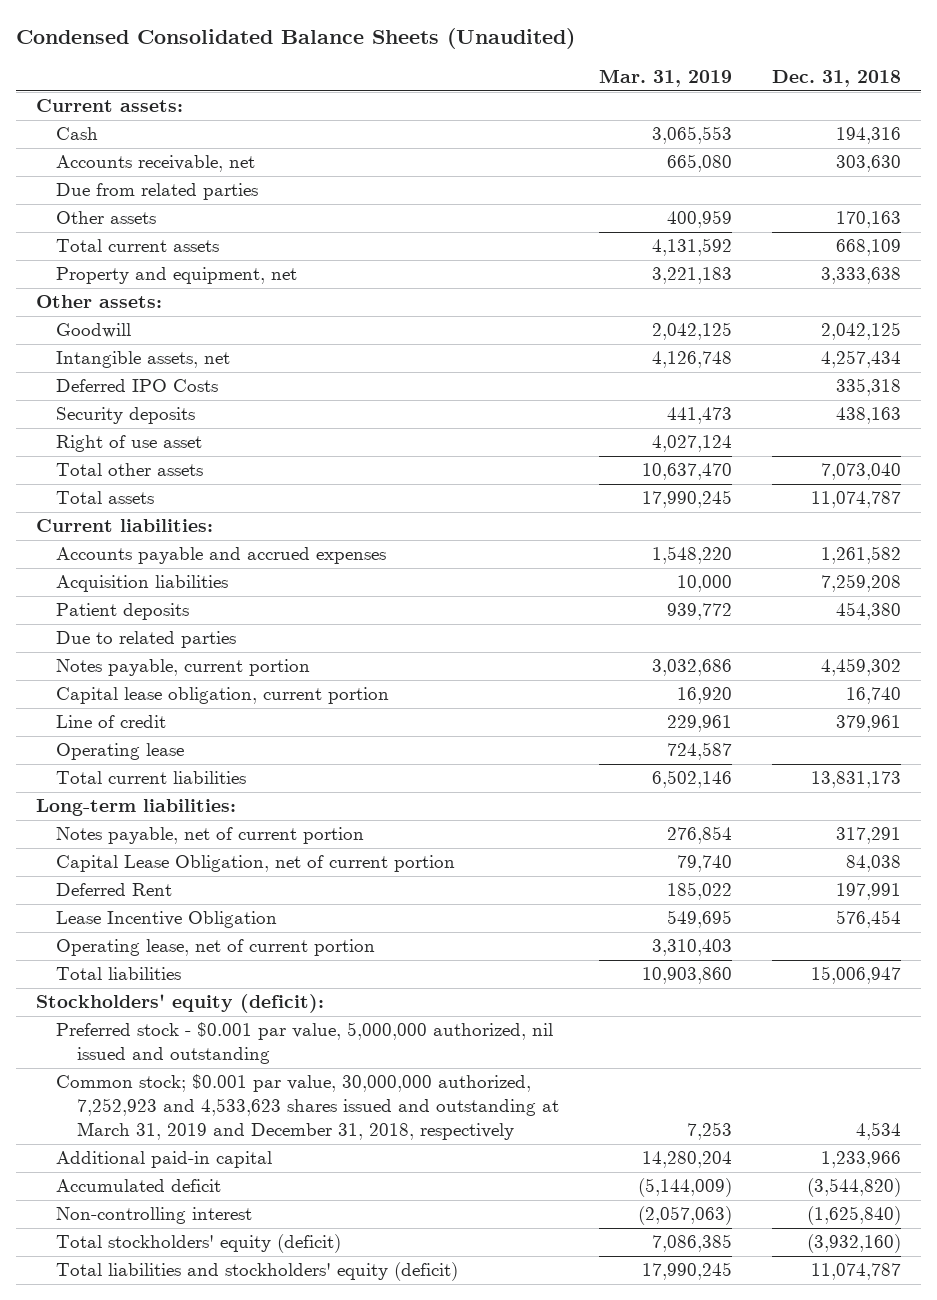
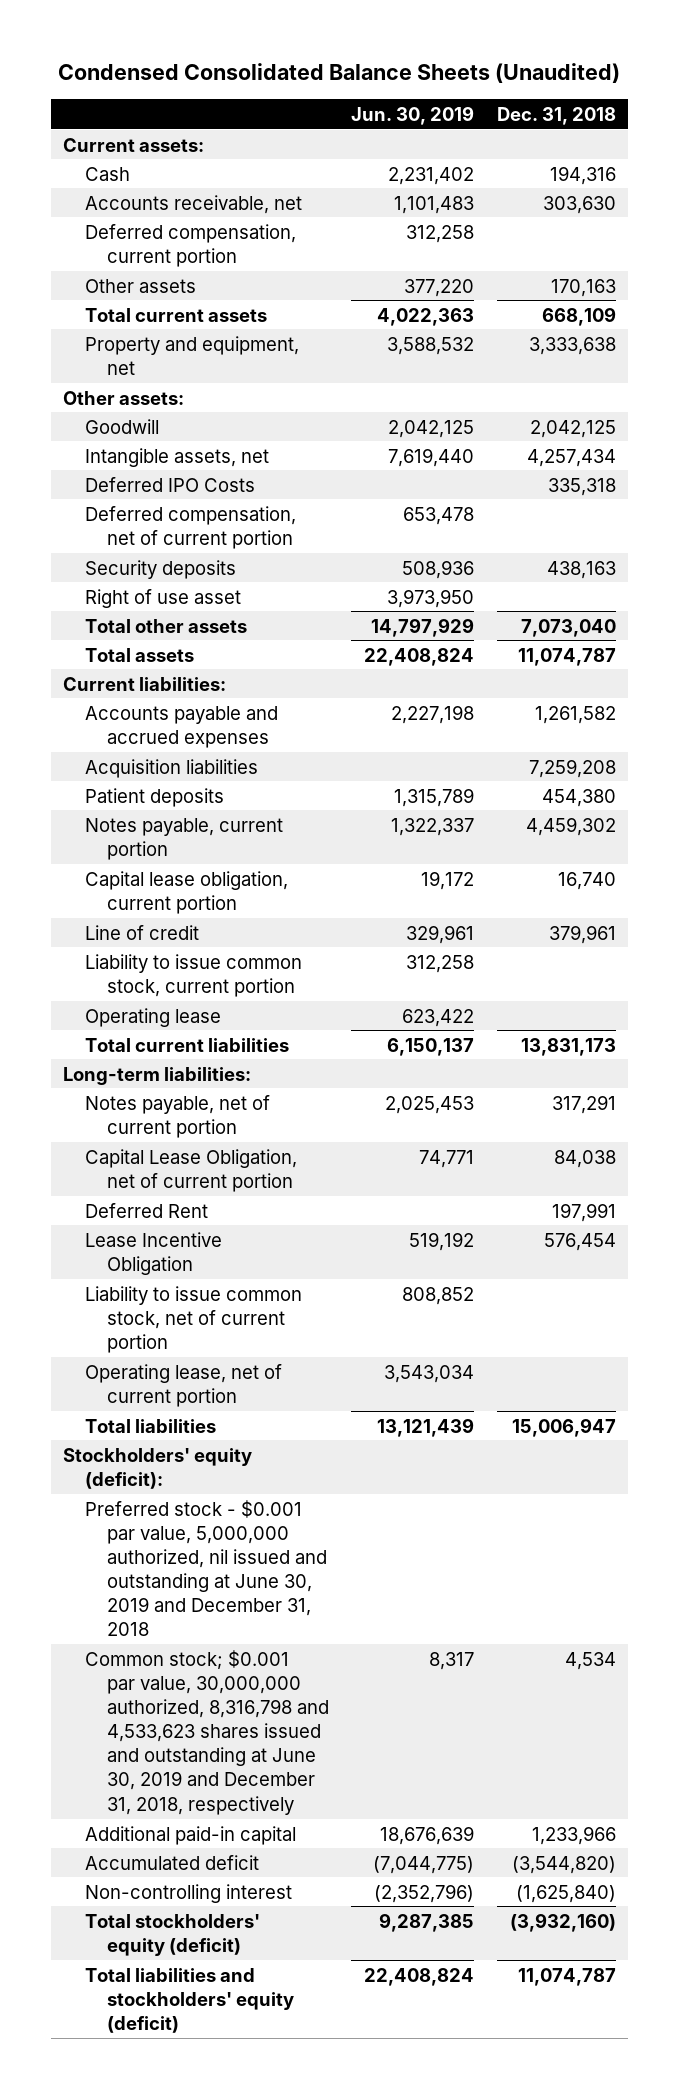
- | Mar. 31, 2019 | Dec. 31, 2018
+ | Jun. 30, 2019 | Dec. 31, 2018
- Due from related parties
+ Deferred compensation, current portion | 312,258 |
+ Deferred compensation, net of current portion | 653,478 |
- Due to related parties
+ Liability to issue common stock, current portion | 312,258 |
+ Liability to issue common stock, net of current portion | 808,852 |
- Preferred stock - $0.001 par value, 5,000,000 authorized, nil issued and outstanding
- Common stock; $0.001 par value, 30,000,000 authorized, 7,252,923 and 4,533,623 shares issued and outstanding at March 31, 2019 and December 31, 2018, respectively | 7,253 | 4,534
+ Preferred stock - $0.001 par value, 5,000,000 authorized, nil issued and outstanding at June 30, 2019 and December 31, 2018
+ Common stock; $0.001 par value, 30,000,000 authorized, 8,316,798 and 4,533,623 shares issued and outstanding at June 30, 2019 and December 31, 2018, respectively | 8,317 | 4,534

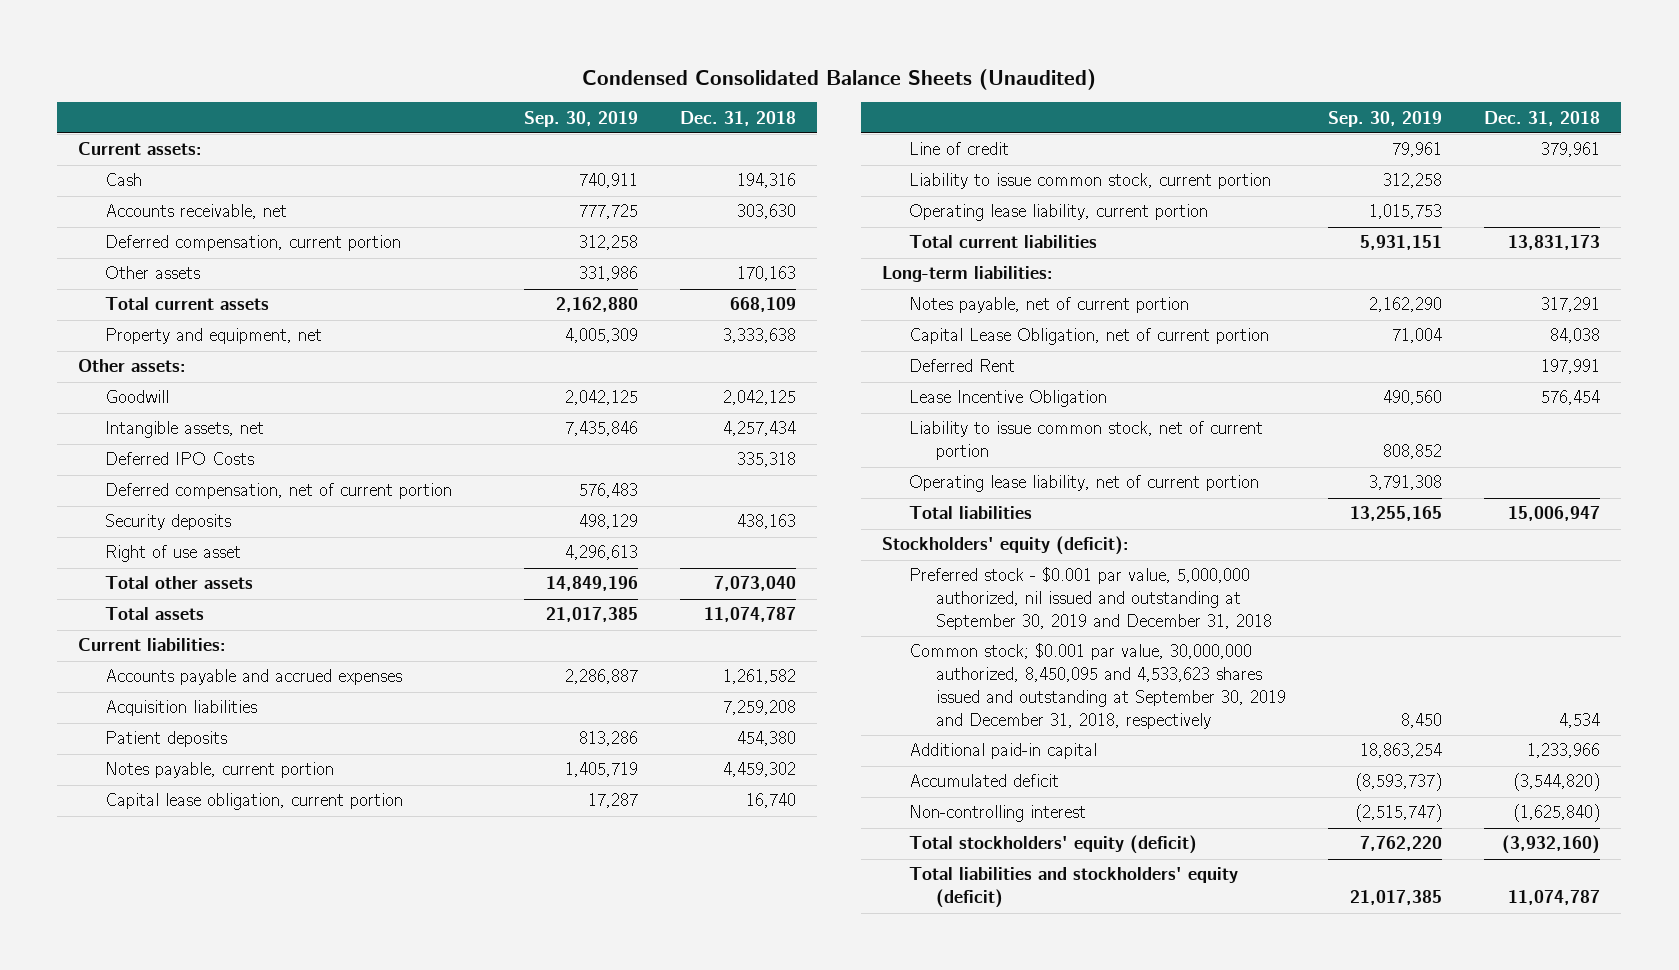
- | Jun. 30, 2019 | Dec. 31, 2018
+ | Sep. 30, 2019 | Dec. 31, 2018
- Operating lease | 623,422 |
+ Operating lease liability, current portion | 1,015,753 |
- Operating lease, net of current portion | 3,543,034 |
+ Operating lease liability, net of current portion | 3,791,308 |
- Preferred stock - $0.001 par value, 5,000,000 authorized, nil issued and outstanding at June 30, 2019 and December 31, 2018
- Common stock; $0.001 par value, 30,000,000 authorized, 8,316,798 and 4,533,623 shares issued and outstanding at June 30, 2019 and December 31, 2018, respectively | 8,317 | 4,534
+ Preferred stock - $0.001 par value, 5,000,000 authorized, nil issued and outstanding at September 30, 2019 and December 31, 2018
+ Common stock; $0.001 par value, 30,000,000 authorized, 8,450,095 and 4,533,623 shares issued and outstanding at September 30, 2019 and December 31, 2018, respectively | 8,450 | 4,534

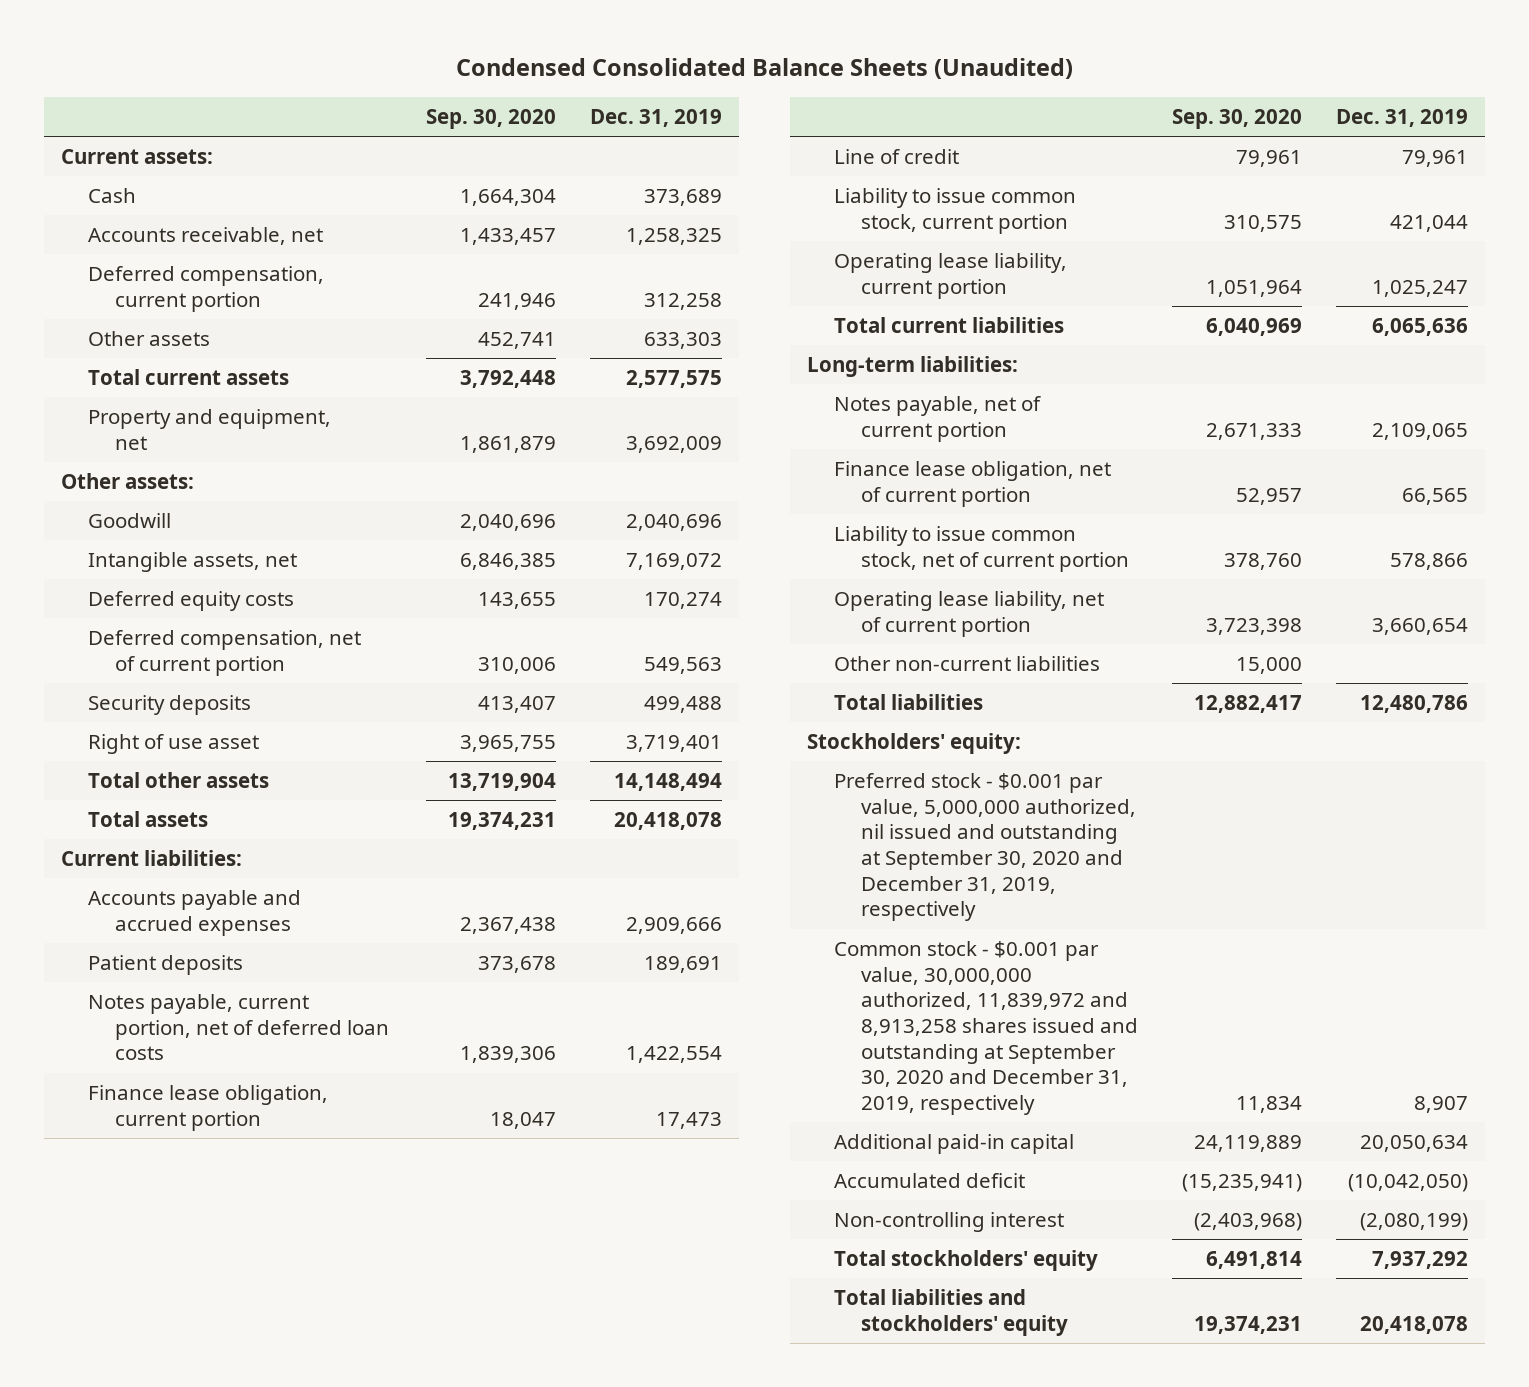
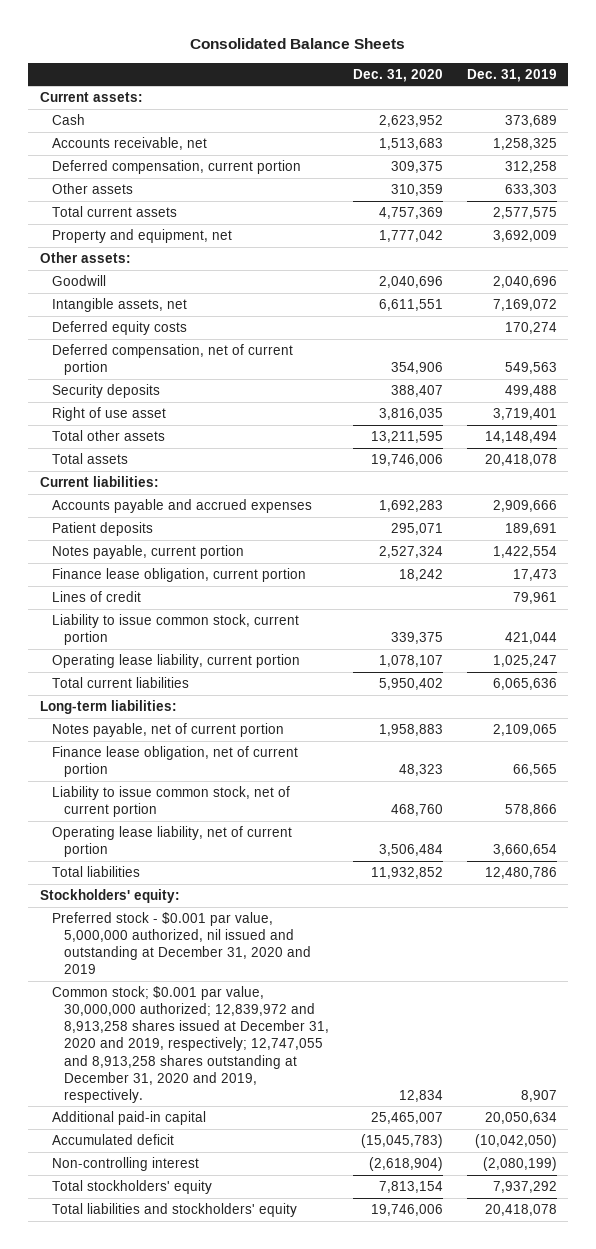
- Condensed Consolidated Balance Sheets (Unaudited)
+ Consolidated Balance Sheets
- | Sep. 30, 2020 | Dec. 31, 2019
+ | Dec. 31, 2020 | Dec. 31, 2019
- Notes payable, current portion, net of deferred loan costs | 1,839,306 | 1,422,554
+ Notes payable, current portion | 2,527,324 | 1,422,554
- Line of credit | 79,961 | 79,961
+ Lines of credit | | 79,961
- Other non-current liabilities | 15,000 |
- Preferred stock - $0.001 par value, 5,000,000 authorized, nil issued and outstanding at September 30, 2020 and December 31, 2019, respectively
- Common stock - $0.001 par value, 30,000,000 authorized, 11,839,972 and 8,913,258 shares issued and outstanding at September 30, 2020 and December 31, 2019, respectively | 11,834 | 8,907
+ Preferred stock - $0.001 par value, 5,000,000 authorized, nil issued and outstanding at December 31, 2020 and 2019
+ Common stock; $0.001 par value, 30,000,000 authorized; 12,839,972 and 8,913,258 shares issued at December 31, 2020 and 2019, respectively; 12,747,055 and 8,913,258 shares outstanding at December 31, 2020 and 2019, respectively. | 12,834 | 8,907

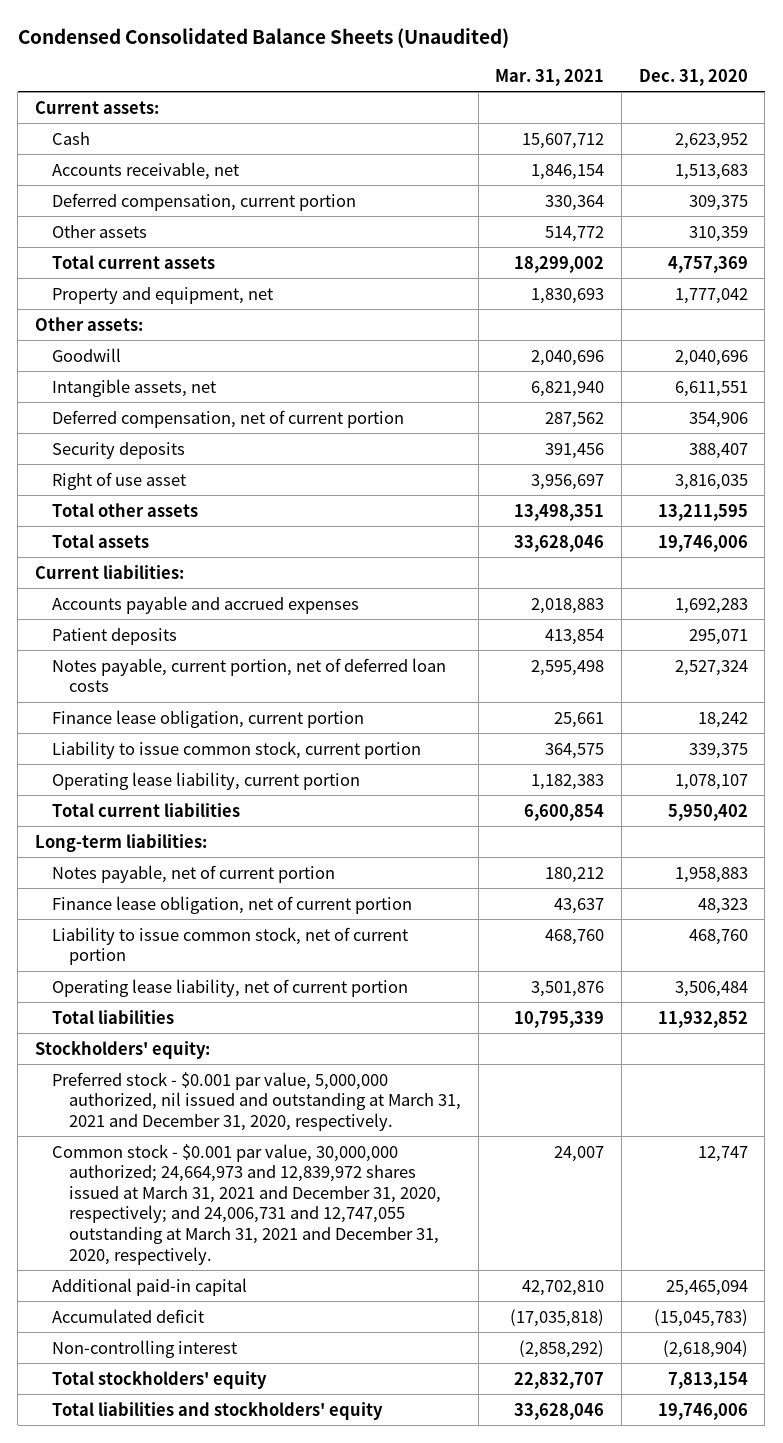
- Consolidated Balance Sheets
+ Condensed Consolidated Balance Sheets (Unaudited)
- | Dec. 31, 2020 | Dec. 31, 2019
+ | Mar. 31, 2021 | Dec. 31, 2020
- Deferred equity costs | | 170,274
- Notes payable, current portion | 2,527,324 | 1,422,554
+ Notes payable, current portion, net of deferred loan costs | 2,595,498 | 2,527,324
- Lines of credit | | 79,961
- Preferred stock - $0.001 par value, 5,000,000 authorized, nil issued and outstanding at December 31, 2020 and 2019
- Common stock; $0.001 par value, 30,000,000 authorized; 12,839,972 and 8,913,258 shares issued at December 31, 2020 and 2019, respectively; 12,747,055 and 8,913,258 shares outstanding at December 31, 2020 and 2019, respectively. | 12,834 | 8,907
- Additional paid-in capital | 25,465,007 | 20,050,634
+ Preferred stock - $0.001 par value, 5,000,000 authorized, nil issued and outstanding at March 31, 2021 and December 31, 2020, respectively.
+ Common stock - $0.001 par value, 30,000,000 authorized; 24,664,973 and 12,839,972 shares issued at March 31, 2021 and December 31, 2020, respectively; and 24,006,731 and 12,747,055 outstanding at March 31, 2021 and December 31, 2020, respectively. | 24,007 | 12,747
+ Additional paid-in capital | 42,702,810 | 25,465,094

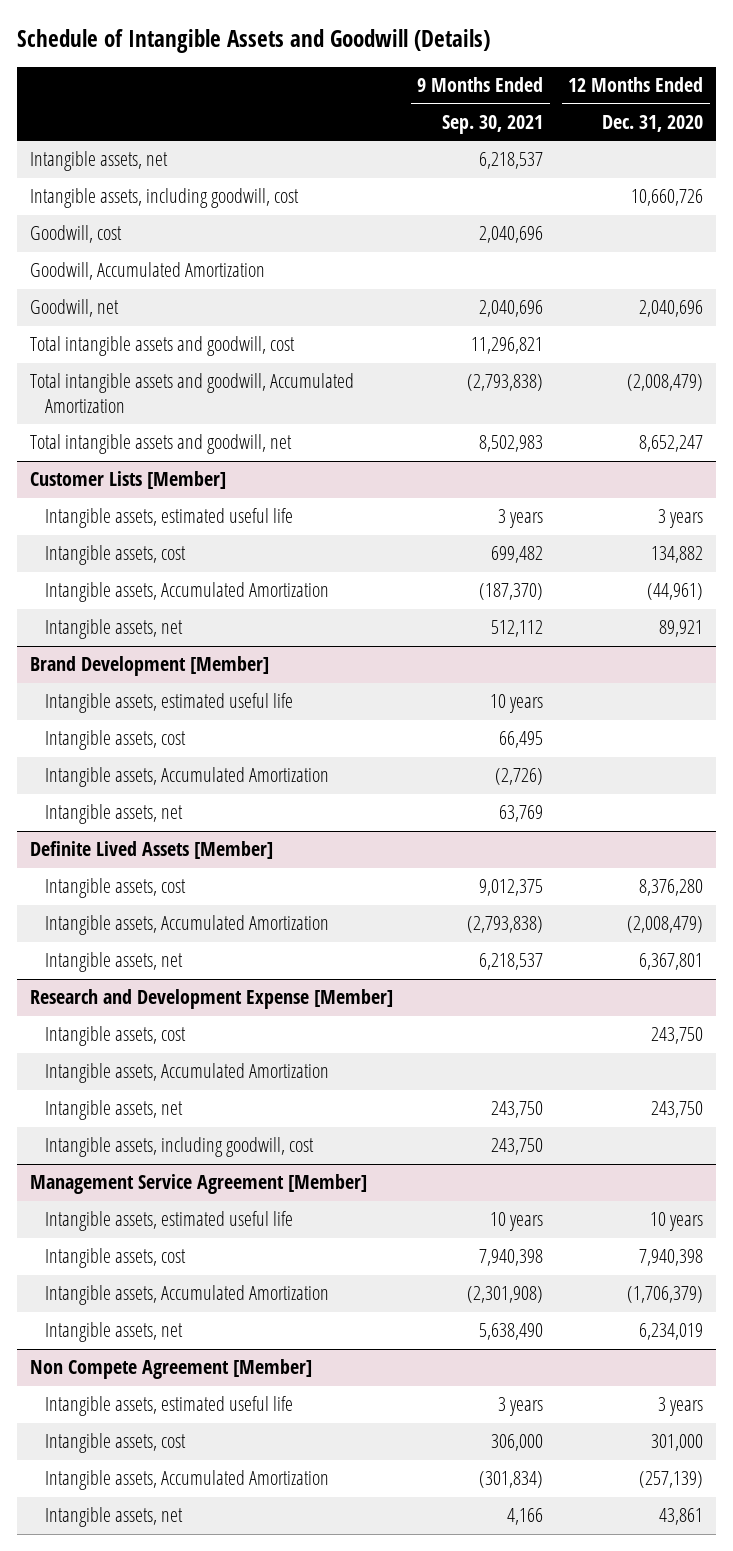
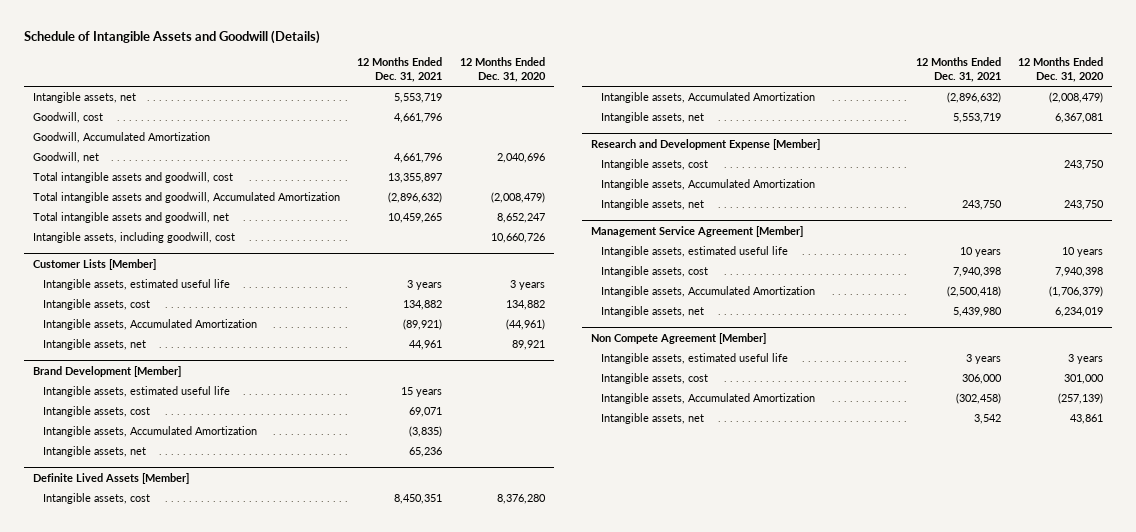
- | 9 Months Ended Sep. 30, 2021 | 12 Months Ended Dec. 31, 2020
+ | 12 Months Ended Dec. 31, 2021 | 12 Months Ended Dec. 31, 2020
moved down: Intangible assets, including goodwill, cost | | 10,660,726
@ Definite Lived Assets [Member]
- Intangible assets, net | 6,218,537 | 6,367,801
+ Intangible assets, net | 5,553,719 | 6,367,081
@ Research and Development Expense [Member]
- Intangible assets, including goodwill, cost | 243,750 |

